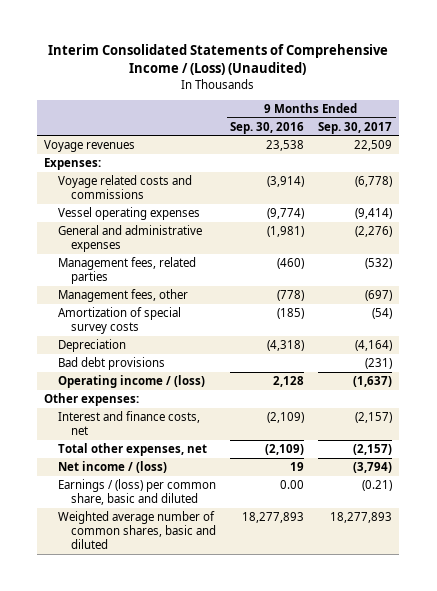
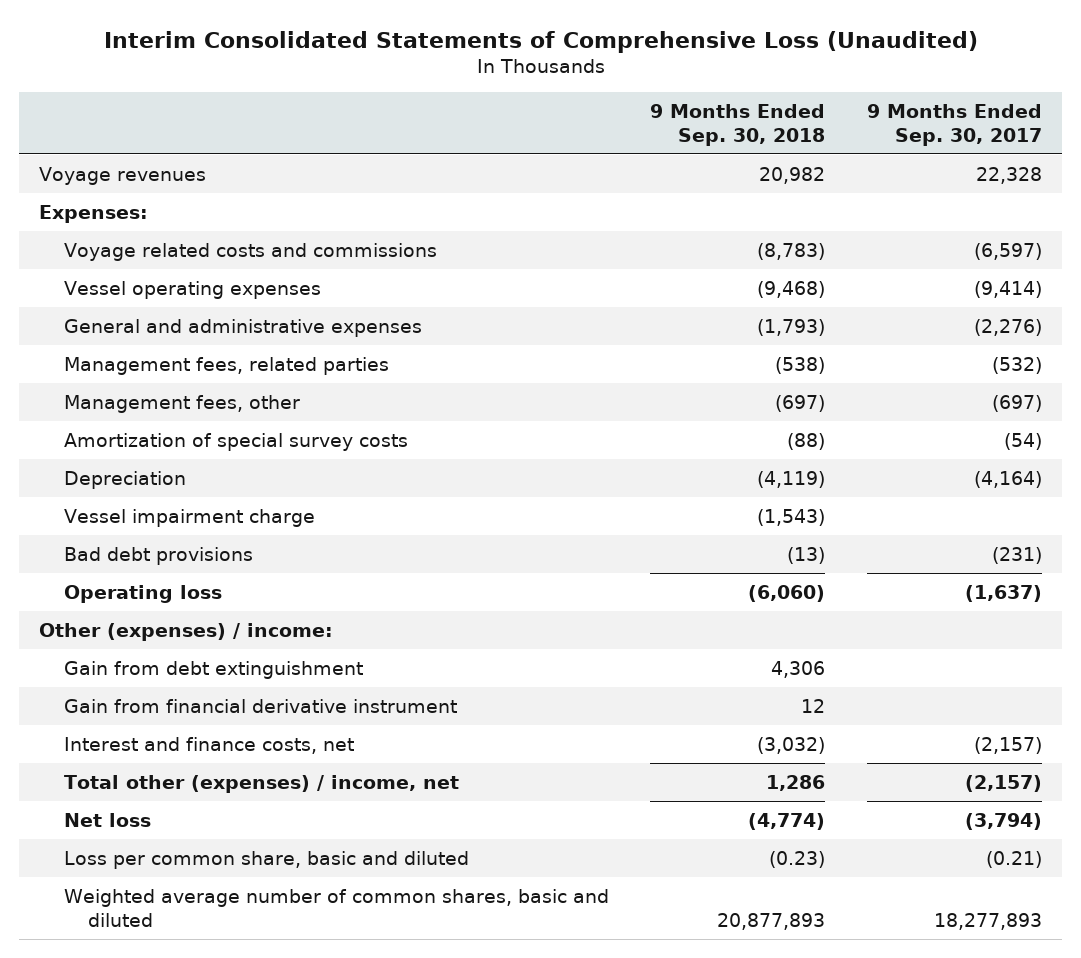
- Interim Consolidated Statements of Comprehensive Income / (Loss) (Unaudited)
+ Interim Consolidated Statements of Comprehensive Loss (Unaudited)
- | 9 Months Ended Sep. 30, 2016 | 9 Months Ended Sep. 30, 2017
+ | 9 Months Ended Sep. 30, 2018 | 9 Months Ended Sep. 30, 2017
- Voyage revenues | 23,538 | 22,509
+ Voyage revenues | 20,982 | 22,328
- Voyage related costs and commissions | (3,914) | (6,778)
+ Voyage related costs and commissions | (8,783) | (6,597)
+ Vessel impairment charge | (1,543) |
- Operating income / (loss) | 2,128 | (1,637)
- Other expenses:
+ Operating loss | (6,060) | (1,637)
+ Other (expenses) / income:
+ Gain from debt extinguishment | 4,306 |
+ Gain from financial derivative instrument | 12 |
- Total other expenses, net | (2,109) | (2,157)
- Net income / (loss) | 19 | (3,794)
- Earnings / (loss) per common share, basic and diluted | 0.00 | (0.21)
+ Total other (expenses) / income, net | 1,286 | (2,157)
+ Net loss | (4,774) | (3,794)
+ Loss per common share, basic and diluted | (0.23) | (0.21)

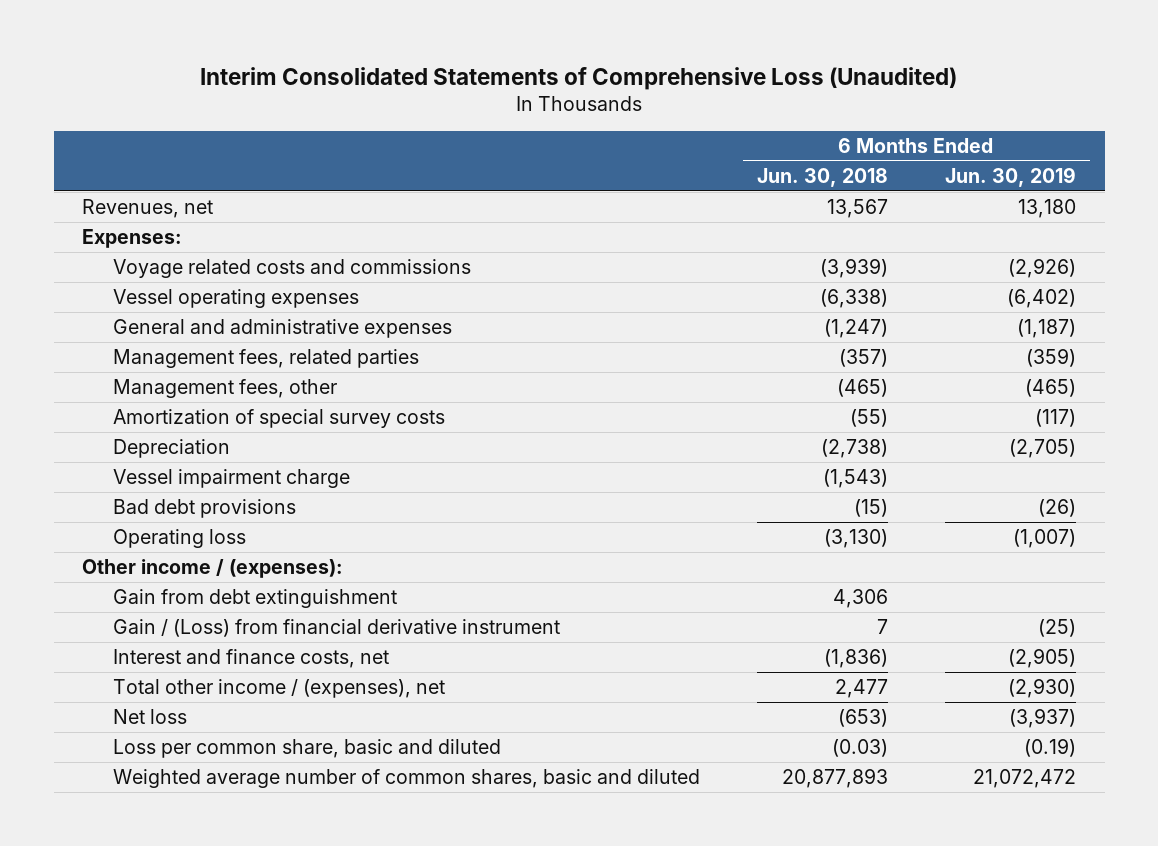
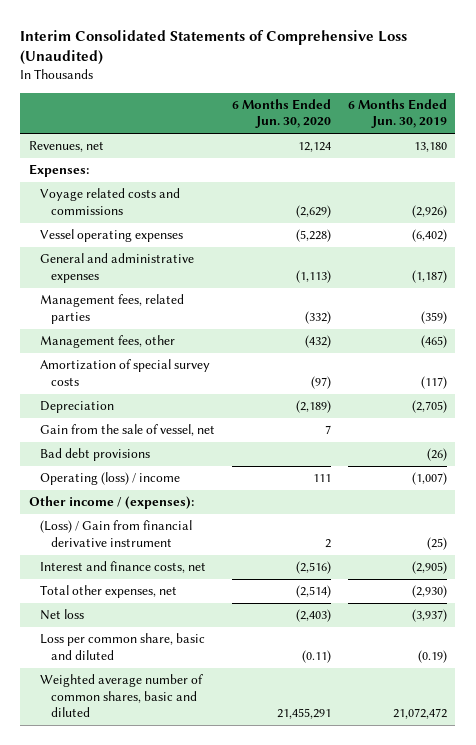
- | 6 Months Ended Jun. 30, 2018 | 6 Months Ended Jun. 30, 2019
+ | 6 Months Ended Jun. 30, 2020 | 6 Months Ended Jun. 30, 2019
- Vessel impairment charge | (1,543) |
+ Gain from the sale of vessel, net | 7 |
- Operating loss | (3,130) | (1,007)
+ Operating (loss) / income | 111 | (1,007)
- Gain from debt extinguishment | 4,306 |
- Gain / (Loss) from financial derivative instrument | 7 | (25)
+ (Loss) / Gain from financial derivative instrument | 2 | (25)
- Total other income / (expenses), net | 2,477 | (2,930)
+ Total other expenses, net | (2,514) | (2,930)

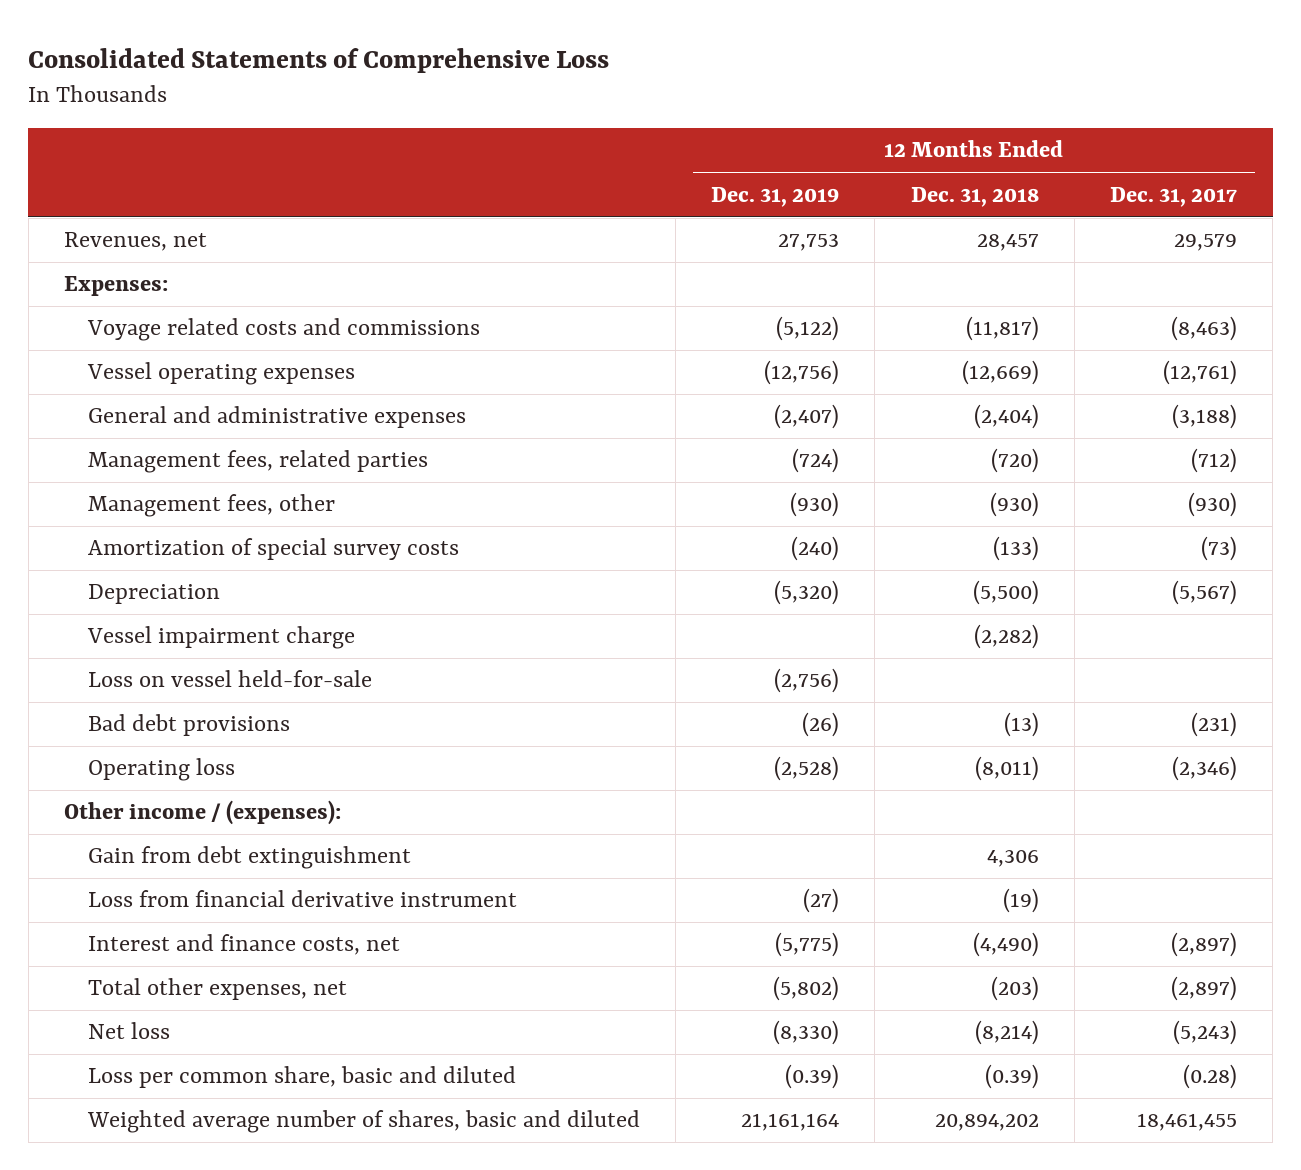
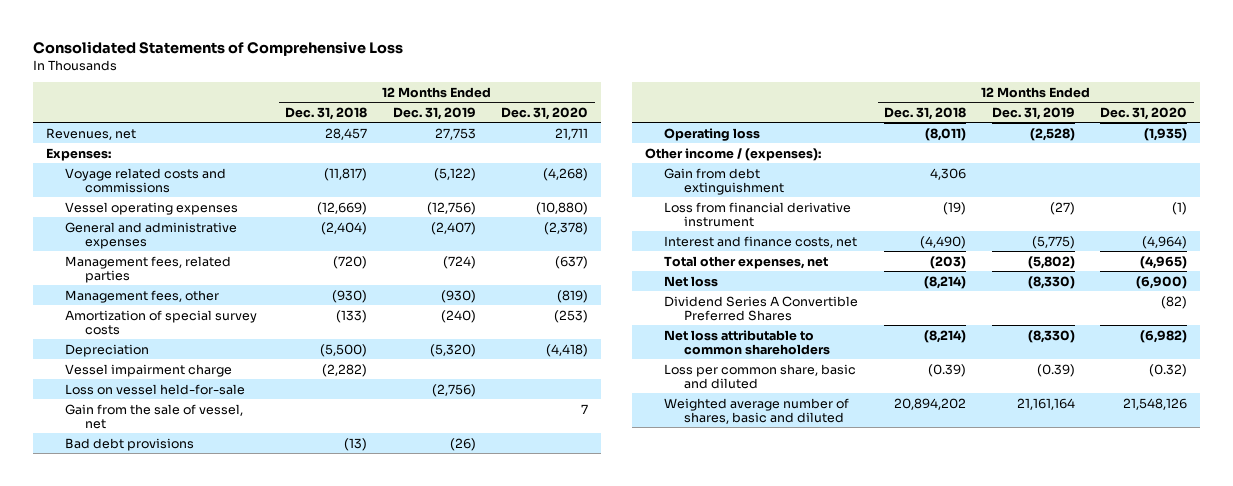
- | 12 Months Ended Dec. 31, 2019 | 12 Months Ended Dec. 31, 2018 | 12 Months Ended Dec. 31, 2017
+ | 12 Months Ended Dec. 31, 2018 | 12 Months Ended Dec. 31, 2019 | 12 Months Ended Dec. 31, 2020
+ Gain from the sale of vessel, net | | | 7
+ Dividend Series A Convertible Preferred Shares | | | (82)
+ Net loss attributable to common shareholders | (8,214) | (8,330) | (6,982)

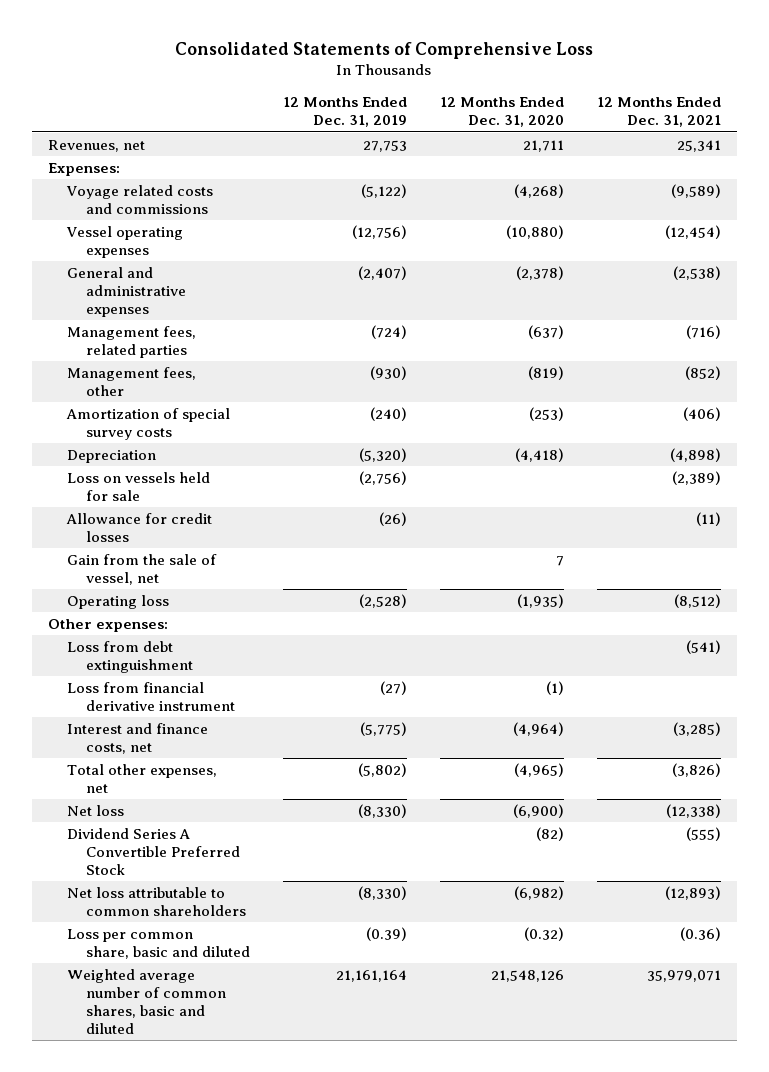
- | 12 Months Ended Dec. 31, 2018 | 12 Months Ended Dec. 31, 2019 | 12 Months Ended Dec. 31, 2020
+ | 12 Months Ended Dec. 31, 2019 | 12 Months Ended Dec. 31, 2020 | 12 Months Ended Dec. 31, 2021
- Vessel impairment charge | (2,282) | |
- Loss on vessel held-for-sale | | (2,756) |
+ Loss on vessels held for sale | (2,756) | | (2,389)
+ Allowance for credit losses | (26) | | (11)
- Bad debt provisions | (13) | (26) |
- Other income / (expenses):
- Gain from debt extinguishment | 4,306 | |
+ Other expenses:
+ Loss from debt extinguishment | | | (541)
- Dividend Series A Convertible Preferred Shares | | | (82)
+ Dividend Series A Convertible Preferred Stock | | (82) | (555)
- Weighted average number of shares, basic and diluted | 20,894,202 | 21,161,164 | 21,548,126
+ Weighted average number of common shares, basic and diluted | 21,161,164 | 21,548,126 | 35,979,071

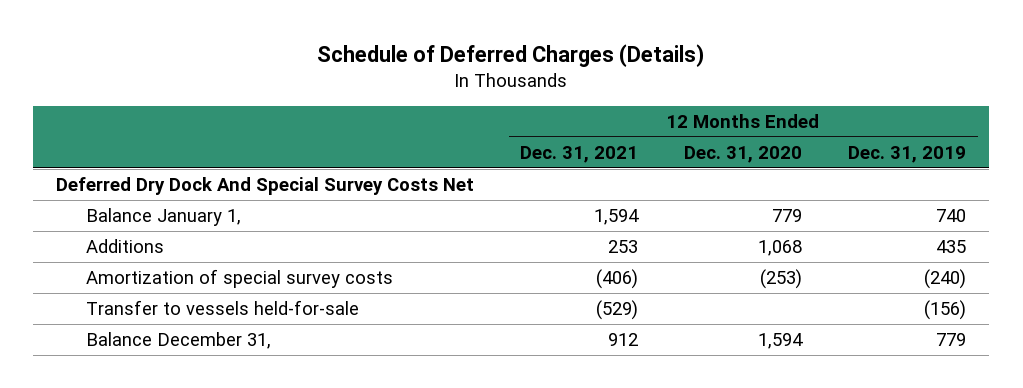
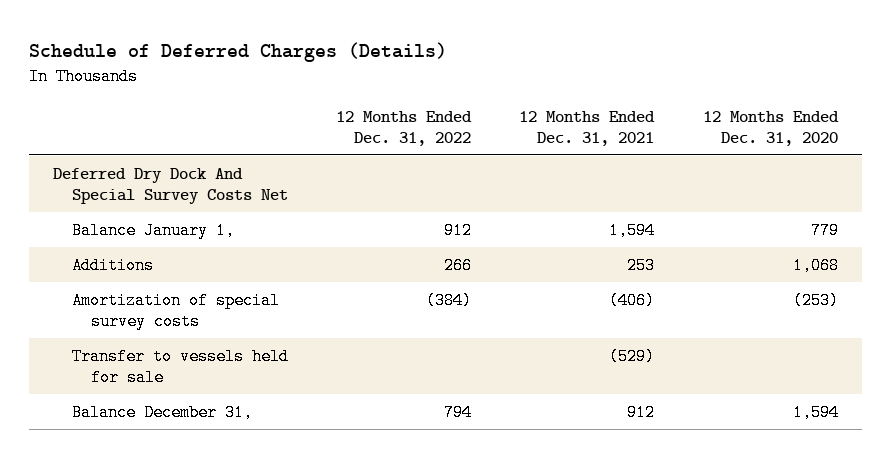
- | 12 Months Ended Dec. 31, 2021 | 12 Months Ended Dec. 31, 2020 | 12 Months Ended Dec. 31, 2019
+ | 12 Months Ended Dec. 31, 2022 | 12 Months Ended Dec. 31, 2021 | 12 Months Ended Dec. 31, 2020
- Transfer to vessels held-for-sale | (529) | | (156)
+ Transfer to vessels held for sale | | (529) |

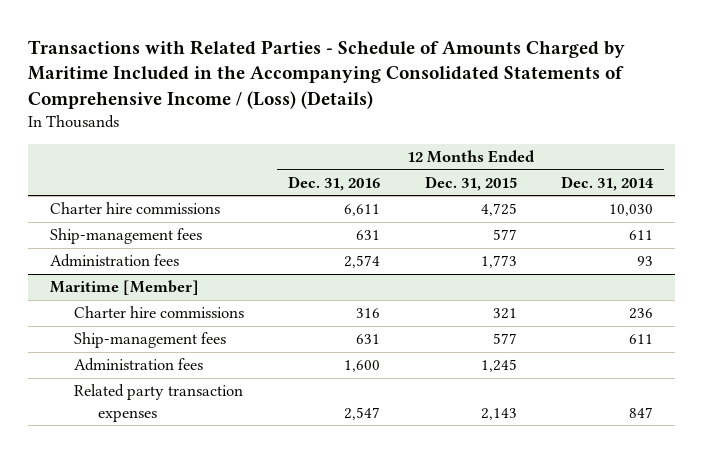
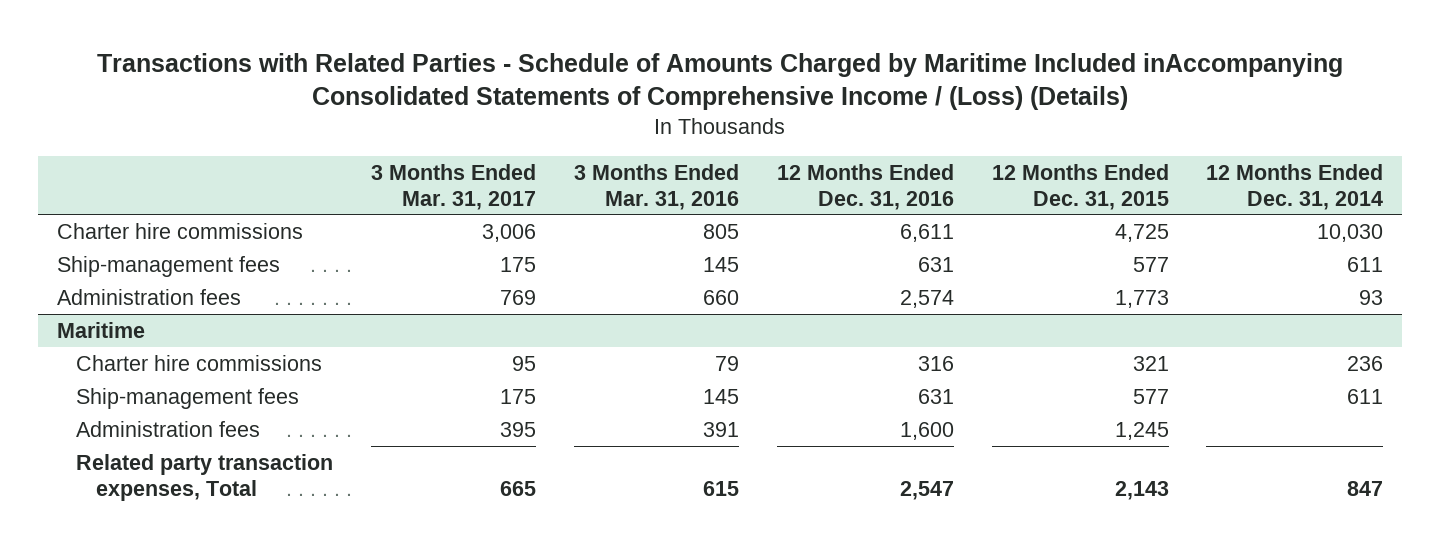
- Transactions with Related Parties - Schedule of Amounts Charged by Maritime Included in the Accompanying Consolidated Statements of Comprehensive Income / (Loss) (Details)
+ Transactions with Related Parties - Schedule of Amounts Charged by Maritime Included inAccompanying Consolidated Statements of Comprehensive Income / (Loss) (Details)
- | 12 Months Ended Dec. 31, 2016 | 12 Months Ended Dec. 31, 2015 | 12 Months Ended Dec. 31, 2014
+ | 3 Months Ended Mar. 31, 2017 | 3 Months Ended Mar. 31, 2016 | 12 Months Ended Dec. 31, 2016 | 12 Months Ended Dec. 31, 2015 | 12 Months Ended Dec. 31, 2014
- Maritime [Member]
+ Maritime
- Related party transaction expenses | 2,547 | 2,143 | 847
+ Related party transaction expenses, Total | 665 | 615 | 2,547 | 2,143 | 847

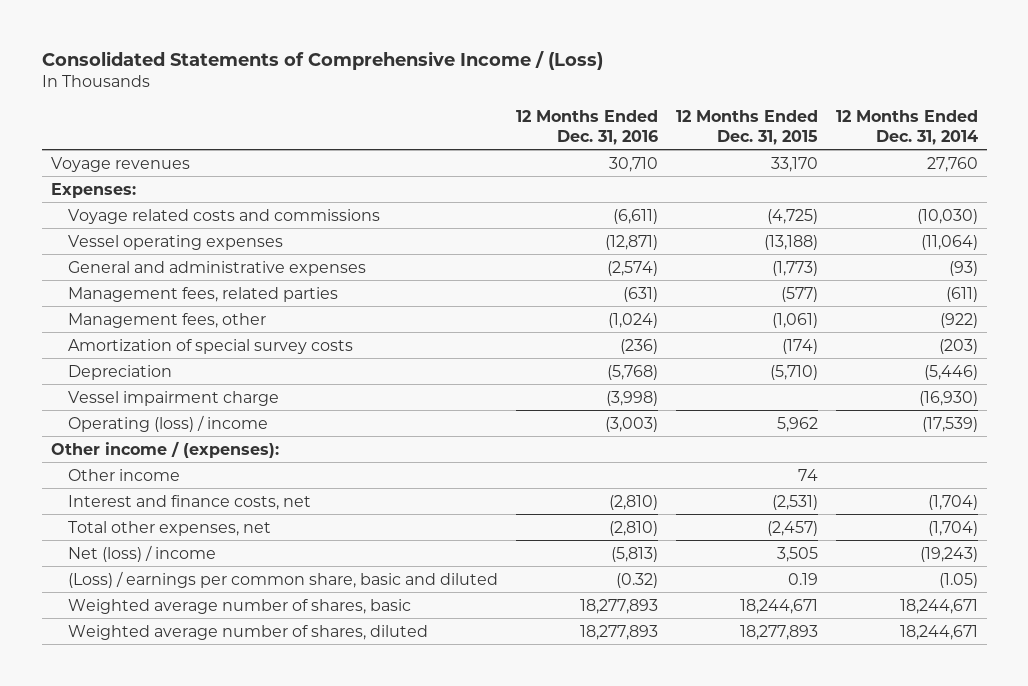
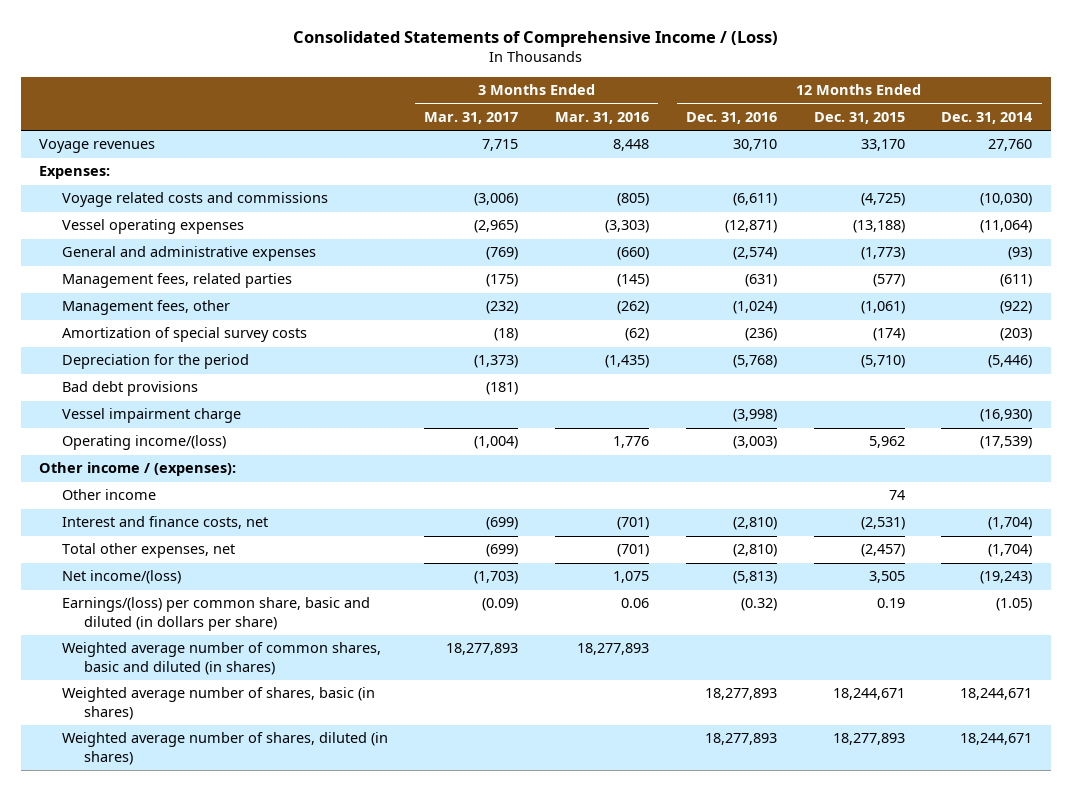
- | 12 Months Ended Dec. 31, 2016 | 12 Months Ended Dec. 31, 2015 | 12 Months Ended Dec. 31, 2014
+ | 3 Months Ended Mar. 31, 2017 | 3 Months Ended Mar. 31, 2016 | 12 Months Ended Dec. 31, 2016 | 12 Months Ended Dec. 31, 2015 | 12 Months Ended Dec. 31, 2014
- Depreciation | (5,768) | (5,710) | (5,446)
+ Depreciation for the period | (1,373) | (1,435) | (5,768) | (5,710) | (5,446)
+ Bad debt provisions | (181) | | | |
- Operating (loss) / income | (3,003) | 5,962 | (17,539)
+ Operating income/(loss) | (1,004) | 1,776 | (3,003) | 5,962 | (17,539)
- Net (loss) / income | (5,813) | 3,505 | (19,243)
- (Loss) / earnings per common share, basic and diluted | (0.32) | 0.19 | (1.05)
- Weighted average number of shares, basic | 18,277,893 | 18,244,671 | 18,244,671
- Weighted average number of shares, diluted | 18,277,893 | 18,277,893 | 18,244,671
+ Net income/(loss) | (1,703) | 1,075 | (5,813) | 3,505 | (19,243)
+ Earnings/(loss) per common share, basic and diluted (in dollars per share) | (0.09) | 0.06 | (0.32) | 0.19 | (1.05)
+ Weighted average number of common shares, basic and diluted (in shares) | 18,277,893 | 18,277,893 | | |
+ Weighted average number of shares, basic (in shares) | | | 18,277,893 | 18,244,671 | 18,244,671
+ Weighted average number of shares, diluted (in shares) | | | 18,277,893 | 18,277,893 | 18,244,671

